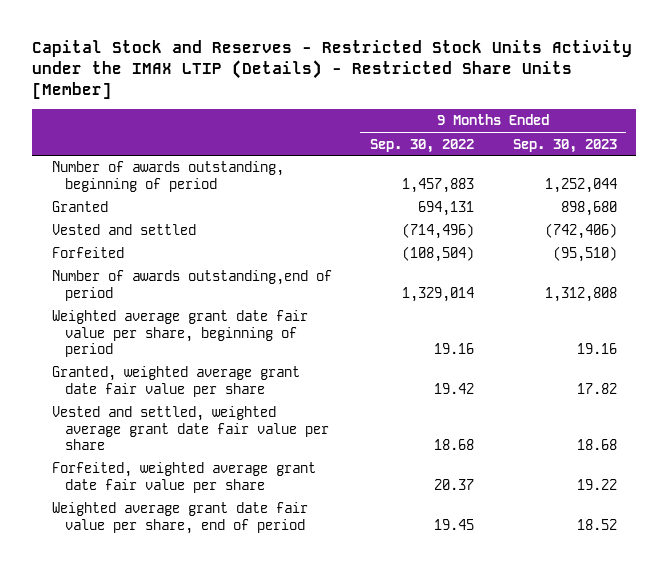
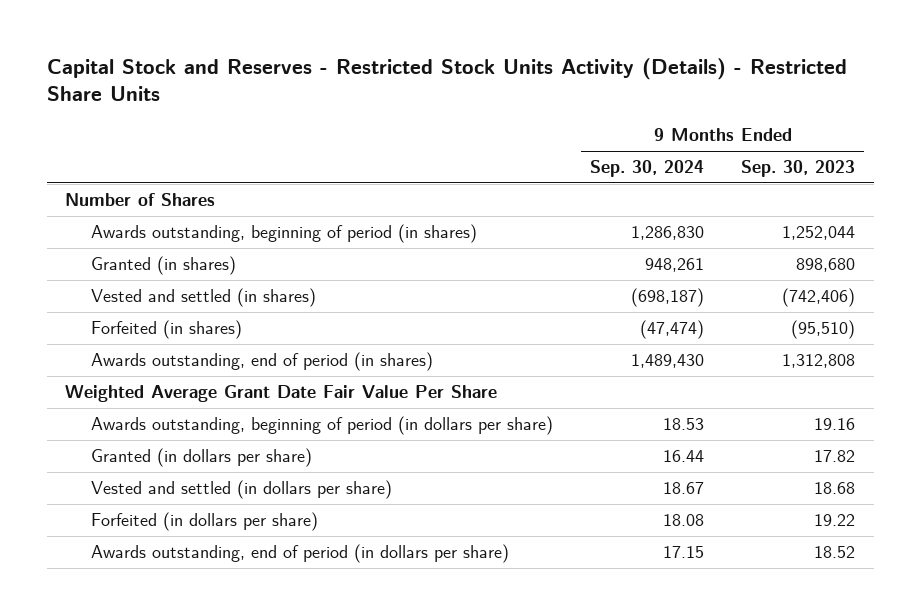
- Capital Stock and Reserves - Restricted Stock Units Activity under the IMAX LTIP (Details) - Restricted Share Units [Member]
+ Capital Stock and Reserves - Restricted Stock Units Activity (Details) - Restricted Share Units
- | 9 Months Ended Sep. 30, 2022 | 9 Months Ended Sep. 30, 2023
+ | 9 Months Ended Sep. 30, 2024 | 9 Months Ended Sep. 30, 2023
- Number of awards outstanding, beginning of period | 1,457,883 | 1,252,044
- Granted | 694,131 | 898,680
- Vested and settled | (714,496) | (742,406)
- Forfeited | (108,504) | (95,510)
- Number of awards outstanding,end of period | 1,329,014 | 1,312,808
- Weighted average grant date fair value per share, beginning of period | 19.16 | 19.16
- Granted, weighted average grant date fair value per share | 19.42 | 17.82
- Vested and settled, weighted average grant date fair value per share | 18.68 | 18.68
- Forfeited, weighted average grant date fair value per share | 20.37 | 19.22
- Weighted average grant date fair value per share, end of period | 19.45 | 18.52
+ Number of Shares
+ Awards outstanding, beginning of period (in shares) | 1,286,830 | 1,252,044
+ Granted (in shares) | 948,261 | 898,680
+ Vested and settled (in shares) | (698,187) | (742,406)
+ Forfeited (in shares) | (47,474) | (95,510)
+ Awards outstanding, end of period (in shares) | 1,489,430 | 1,312,808
+ Weighted Average Grant Date Fair Value Per Share
+ Awards outstanding, beginning of period (in dollars per share) | 18.53 | 19.16
+ Granted (in dollars per share) | 16.44 | 17.82
+ Vested and settled (in dollars per share) | 18.67 | 18.68
+ Forfeited (in dollars per share) | 18.08 | 19.22
+ Awards outstanding, end of period (in dollars per share) | 17.15 | 18.52

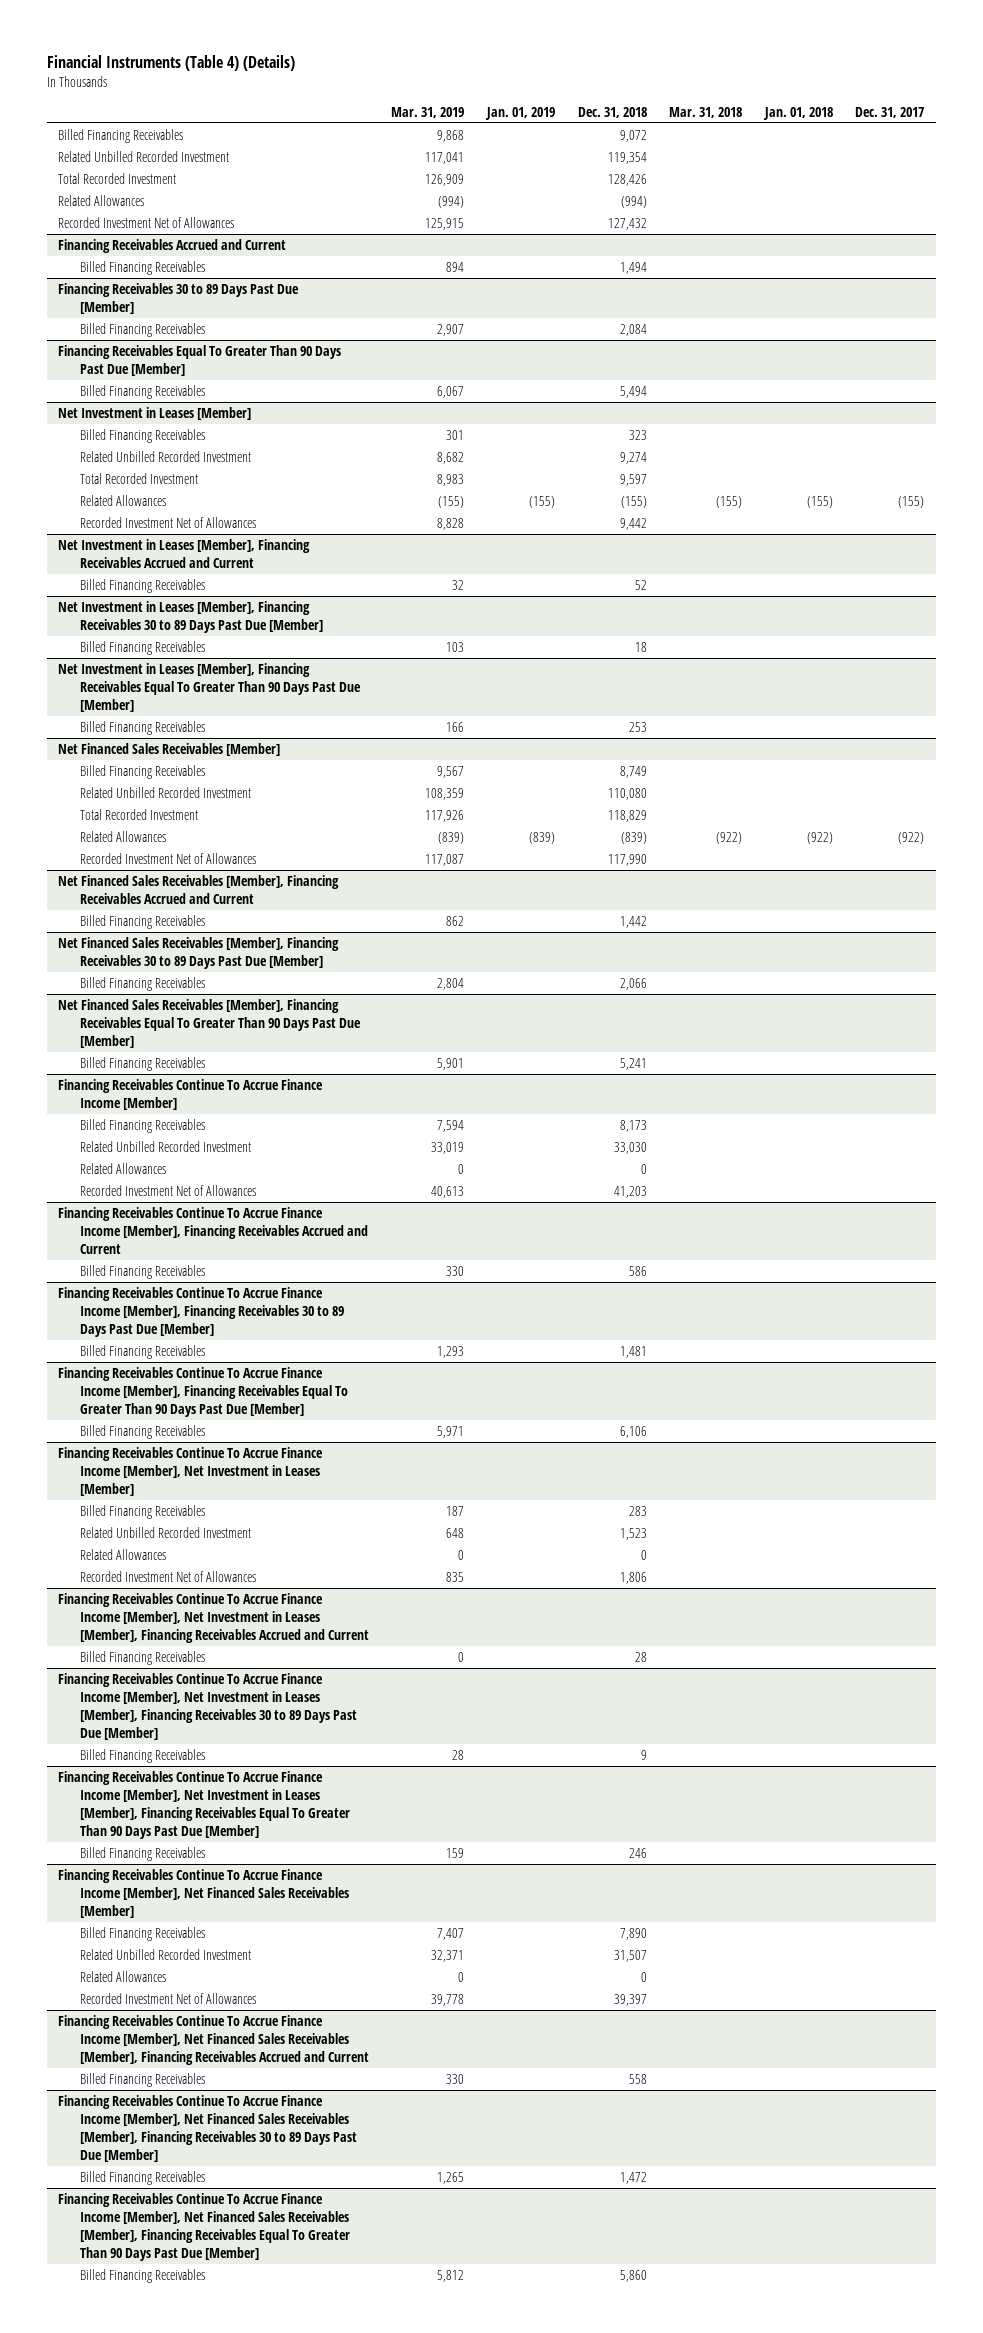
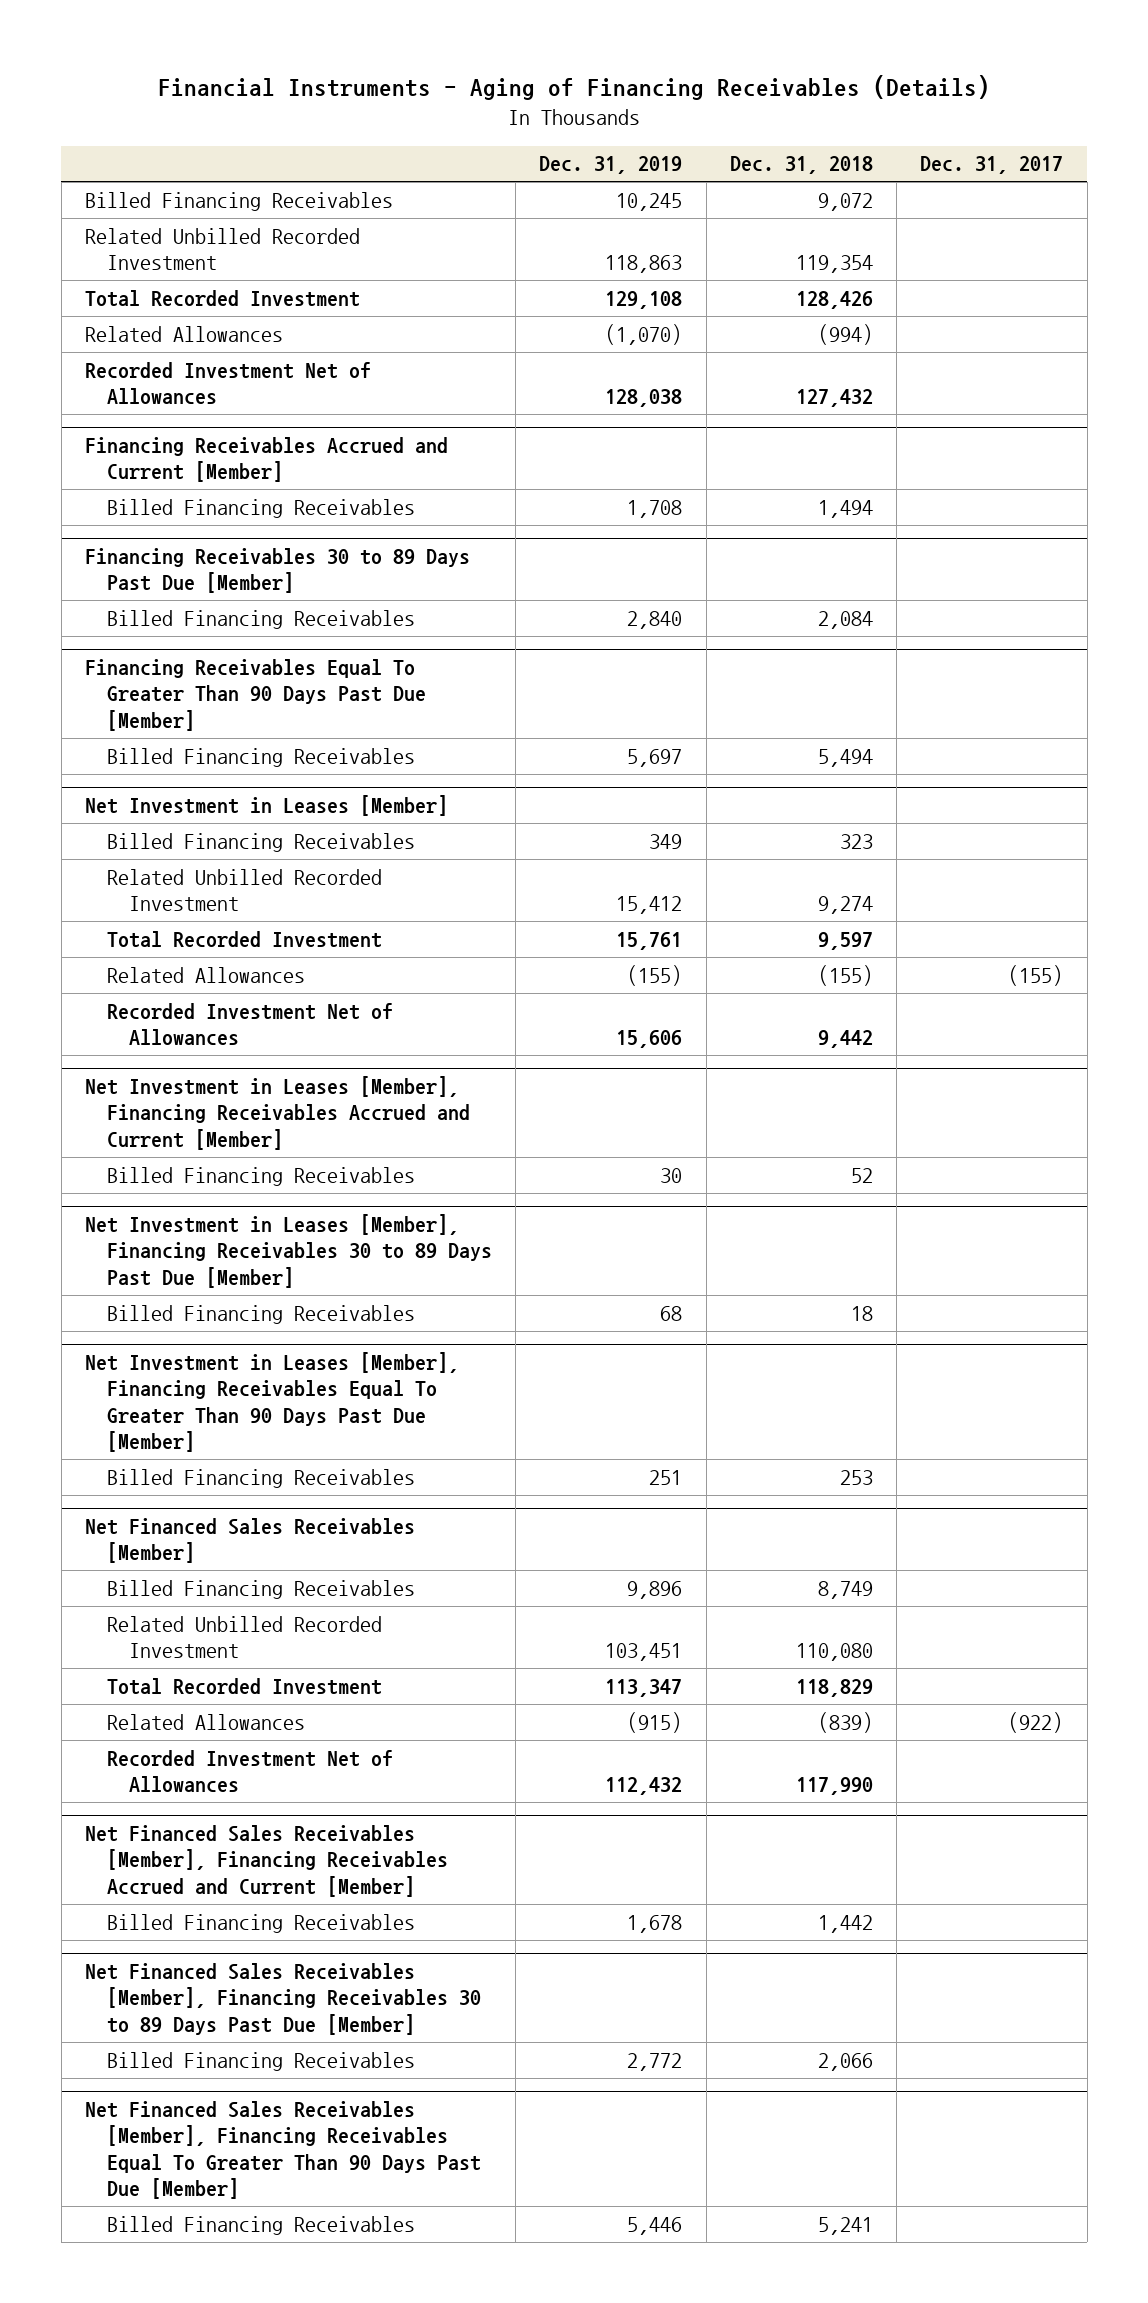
- Financial Instruments (Table 4) (Details)
+ Financial Instruments - Aging of Financing Receivables (Details)
- | Mar. 31, 2019 | Jan. 01, 2019 | Dec. 31, 2018 | Mar. 31, 2018 | Jan. 01, 2018 | Dec. 31, 2017
+ | Dec. 31, 2019 | Dec. 31, 2018 | Dec. 31, 2017
- Financing Receivables Accrued and Current
+ Financing Receivables Accrued and Current [Member]
- Net Investment in Leases [Member], Financing Receivables Accrued and Current
+ Net Investment in Leases [Member], Financing Receivables Accrued and Current [Member]
- Net Financed Sales Receivables [Member], Financing Receivables Accrued and Current
+ Net Financed Sales Receivables [Member], Financing Receivables Accrued and Current [Member]
- Financing Receivables Continue To Accrue Finance Income [Member]
- Billed Financing Receivables | 7,594 | | 8,173 | | |
- Related Unbilled Recorded Investment | 33,019 | | 33,030 | | |
- Related Allowances | 0 | | 0 | | |
- Recorded Investment Net of Allowances | 40,613 | | 41,203 | | |
- Financing Receivables Continue To Accrue Finance Income [Member], Financing Receivables Accrued and Current
- Billed Financing Receivables | 330 | | 586 | | |
- Financing Receivables Continue To Accrue Finance Income [Member], Financing Receivables 30 to 89 Days Past Due [Member]
- Billed Financing Receivables | 1,293 | | 1,481 | | |
- Financing Receivables Continue To Accrue Finance Income [Member], Financing Receivables Equal To Greater Than 90 Days Past Due [Member]
- Billed Financing Receivables | 5,971 | | 6,106 | | |
- Financing Receivables Continue To Accrue Finance Income [Member], Net Investment in Leases [Member]
- Billed Financing Receivables | 187 | | 283 | | |
- Related Unbilled Recorded Investment | 648 | | 1,523 | | |
- Related Allowances | 0 | | 0 | | |
- Recorded Investment Net of Allowances | 835 | | 1,806 | | |
- Financing Receivables Continue To Accrue Finance Income [Member], Net Investment in Leases [Member], Financing Receivables Accrued and Current
- Billed Financing Receivables | 0 | | 28 | | |
- Financing Receivables Continue To Accrue Finance Income [Member], Net Investment in Leases [Member], Financing Receivables 30 to 89 Days Past Due [Member]
- Billed Financing Receivables | 28 | | 9 | | |
- Financing Receivables Continue To Accrue Finance Income [Member], Net Investment in Leases [Member], Financing Receivables Equal To Greater Than 90 Days Past Due [Member]
- Billed Financing Receivables | 159 | | 246 | | |
- Financing Receivables Continue To Accrue Finance Income [Member], Net Financed Sales Receivables [Member]
- Billed Financing Receivables | 7,407 | | 7,890 | | |
- Related Unbilled Recorded Investment | 32,371 | | 31,507 | | |
- Related Allowances | 0 | | 0 | | |
- Recorded Investment Net of Allowances | 39,778 | | 39,397 | | |
- Financing Receivables Continue To Accrue Finance Income [Member], Net Financed Sales Receivables [Member], Financing Receivables Accrued and Current
- Billed Financing Receivables | 330 | | 558 | | |
- Financing Receivables Continue To Accrue Finance Income [Member], Net Financed Sales Receivables [Member], Financing Receivables 30 to 89 Days Past Due [Member]
- Billed Financing Receivables | 1,265 | | 1,472 | | |
- Financing Receivables Continue To Accrue Finance Income [Member], Net Financed Sales Receivables [Member], Financing Receivables Equal To Greater Than 90 Days Past Due [Member]
- Billed Financing Receivables | 5,812 | | 5,860 | | |

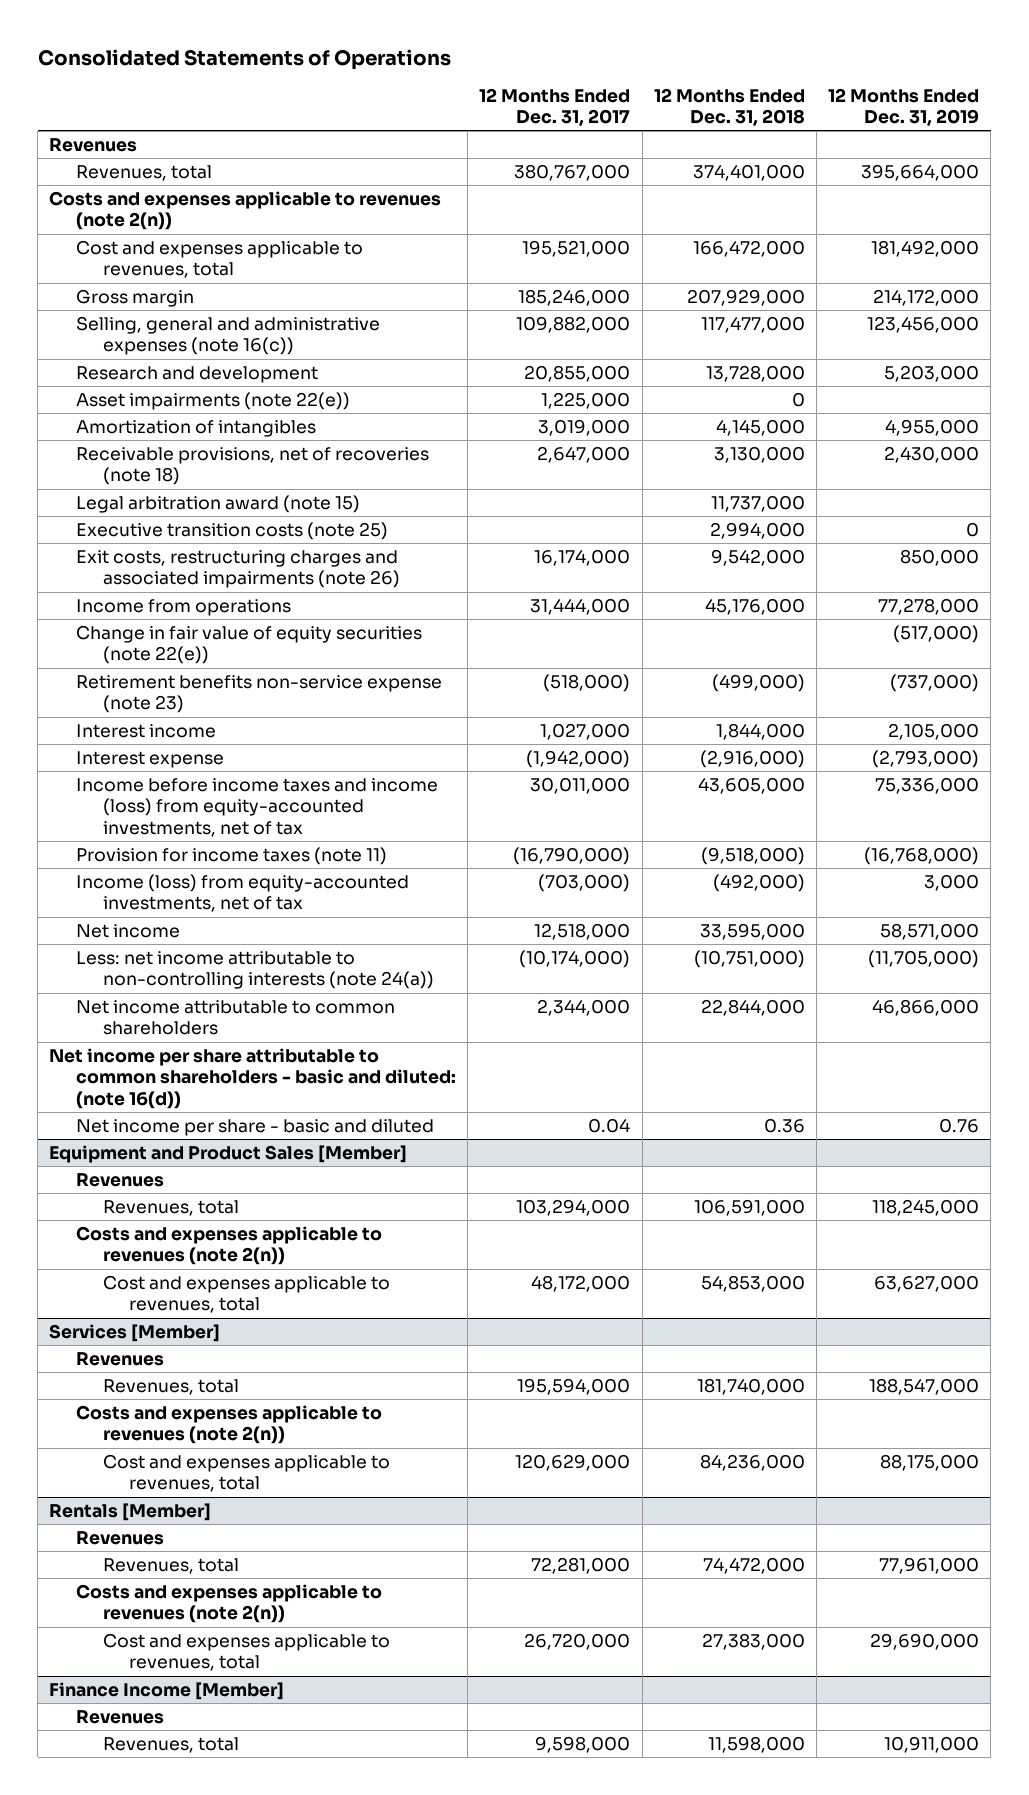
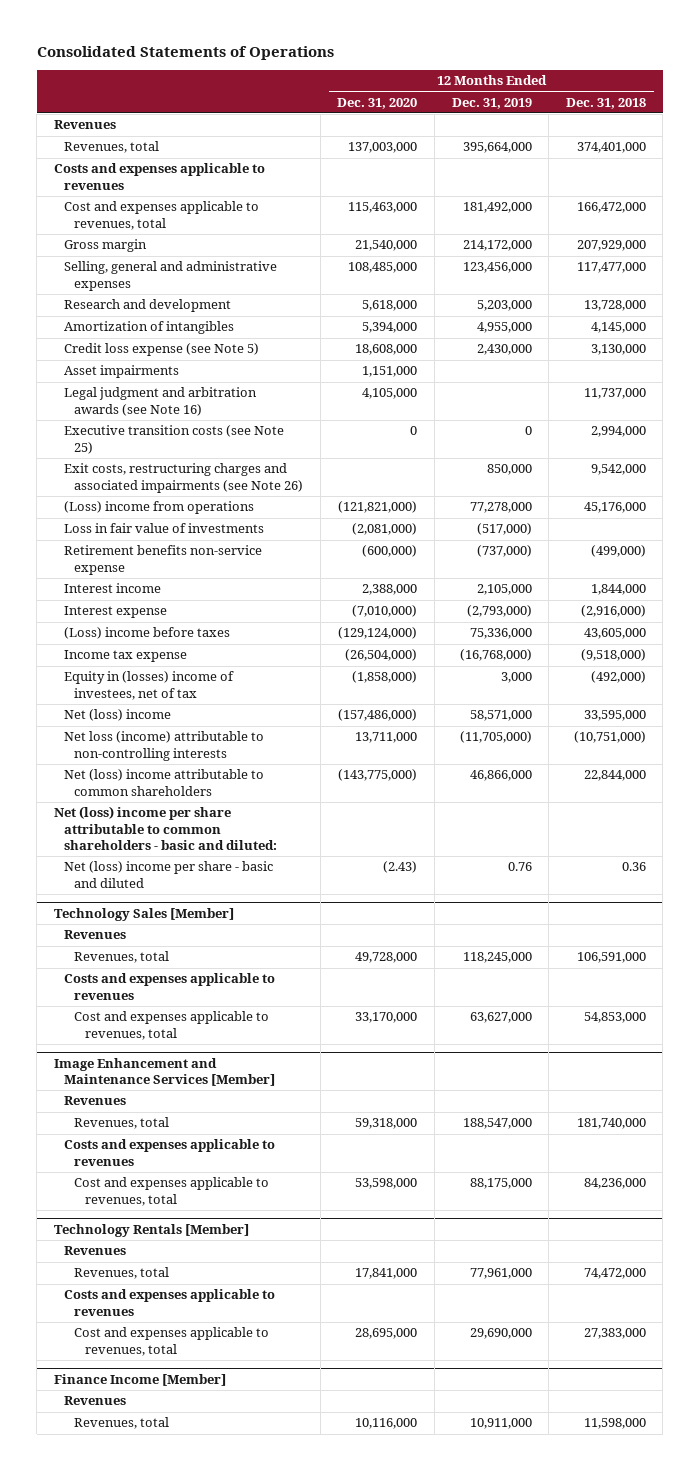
- | 12 Months Ended Dec. 31, 2017 | 12 Months Ended Dec. 31, 2018 | 12 Months Ended Dec. 31, 2019
+ | 12 Months Ended Dec. 31, 2020 | 12 Months Ended Dec. 31, 2019 | 12 Months Ended Dec. 31, 2018
- Costs and expenses applicable to revenues (note 2(n))
+ Costs and expenses applicable to revenues
- Selling, general and administrative expenses (note 16(c)) | 109,882,000 | 117,477,000 | 123,456,000
+ Selling, general and administrative expenses | 108,485,000 | 123,456,000 | 117,477,000
- Asset impairments (note 22(e)) | 1,225,000 | 0 |
- Receivable provisions, net of recoveries (note 18) | 2,647,000 | 3,130,000 | 2,430,000
- Legal arbitration award (note 15) | | 11,737,000 |
- Executive transition costs (note 25) | | 2,994,000 | 0
- Exit costs, restructuring charges and associated impairments (note 26) | 16,174,000 | 9,542,000 | 850,000
- Income from operations | 31,444,000 | 45,176,000 | 77,278,000
- Change in fair value of equity securities (note 22(e)) | | | (517,000)
- Retirement benefits non-service expense (note 23) | (518,000) | (499,000) | (737,000)
+ Credit loss expense (see Note 5) | 18,608,000 | 2,430,000 | 3,130,000
+ Asset impairments | 1,151,000 | |
+ Legal judgment and arbitration awards (see Note 16) | 4,105,000 | | 11,737,000
+ Executive transition costs (see Note 25) | 0 | 0 | 2,994,000
+ Exit costs, restructuring charges and associated impairments (see Note 26) | | 850,000 | 9,542,000
+ (Loss) income from operations | (121,821,000) | 77,278,000 | 45,176,000
+ Loss in fair value of investments | (2,081,000) | (517,000) |
+ Retirement benefits non-service expense | (600,000) | (737,000) | (499,000)
- Income before income taxes and income (loss) from equity-accounted investments, net of tax | 30,011,000 | 43,605,000 | 75,336,000
- Provision for income taxes (note 11) | (16,790,000) | (9,518,000) | (16,768,000)
- Income (loss) from equity-accounted investments, net of tax | (703,000) | (492,000) | 3,000
- Net income | 12,518,000 | 33,595,000 | 58,571,000
- Less: net income attributable to non-controlling interests (note 24(a)) | (10,174,000) | (10,751,000) | (11,705,000)
- Net income attributable to common shareholders | 2,344,000 | 22,844,000 | 46,866,000
- Net income per share attributable to common shareholders - basic and diluted: (note 16(d))
- Net income per share - basic and diluted | 0.04 | 0.36 | 0.76
- Equipment and Product Sales [Member]
+ (Loss) income before taxes | (129,124,000) | 75,336,000 | 43,605,000
+ Income tax expense | (26,504,000) | (16,768,000) | (9,518,000)
+ Equity in (losses) income of investees, net of tax | (1,858,000) | 3,000 | (492,000)
+ Net (loss) income | (157,486,000) | 58,571,000 | 33,595,000
+ Net loss (income) attributable to non-controlling interests | 13,711,000 | (11,705,000) | (10,751,000)
+ Net (loss) income attributable to common shareholders | (143,775,000) | 46,866,000 | 22,844,000
+ Net (loss) income per share attributable to common shareholders - basic and diluted:
+ Net (loss) income per share - basic and diluted | (2.43) | 0.76 | 0.36
+ Technology Sales [Member]
- Costs and expenses applicable to revenues (note 2(n))
+ Costs and expenses applicable to revenues
- Services [Member]
+ Image Enhancement and Maintenance Services [Member]
- Costs and expenses applicable to revenues (note 2(n))
+ Costs and expenses applicable to revenues
- Rentals [Member]
+ Technology Rentals [Member]
- Costs and expenses applicable to revenues (note 2(n))
+ Costs and expenses applicable to revenues

